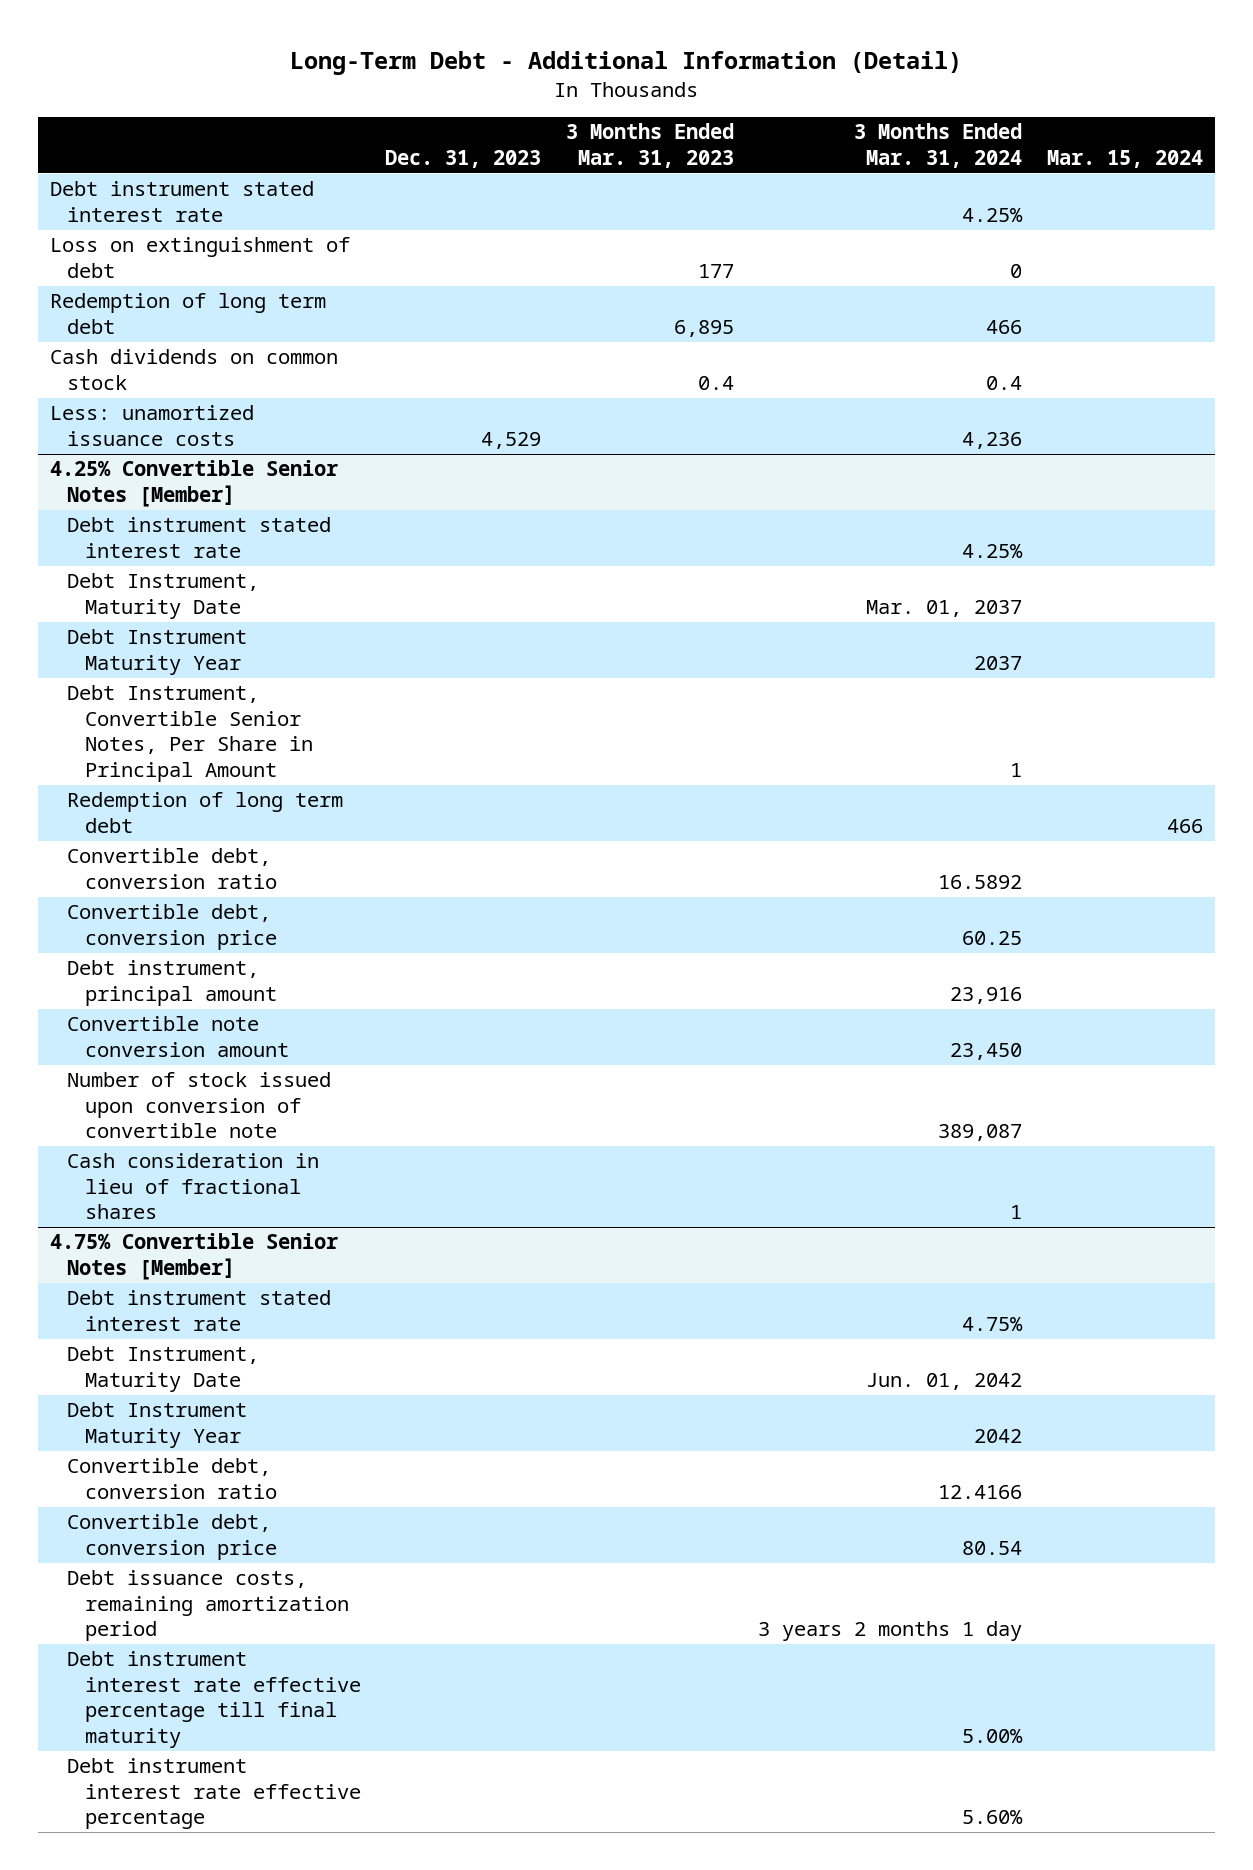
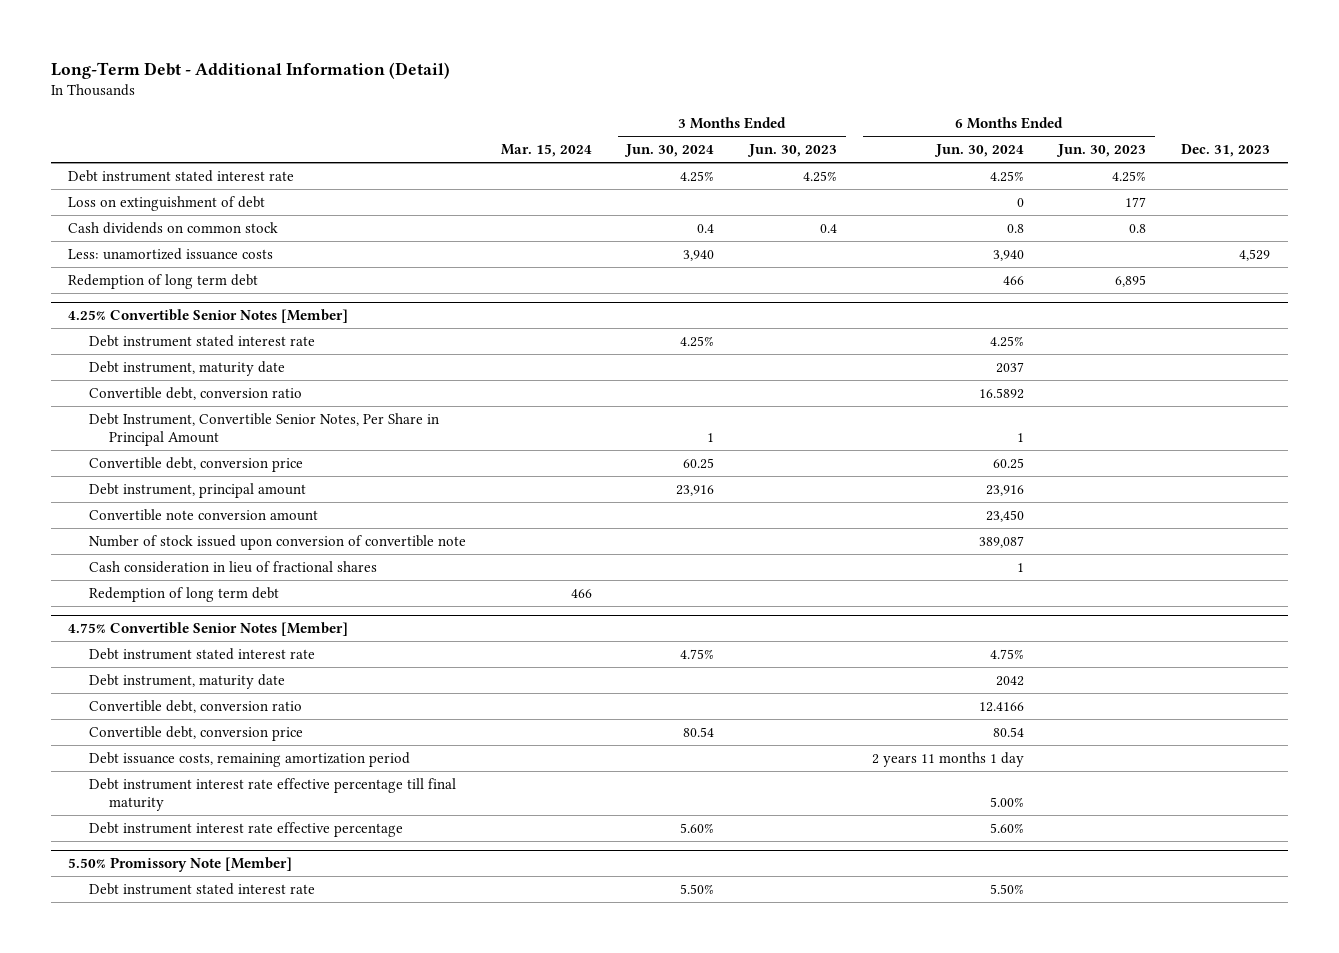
- | Dec. 31, 2023 | 3 Months Ended Mar. 31, 2023 | 3 Months Ended Mar. 31, 2024 | Mar. 15, 2024
+ | Mar. 15, 2024 | 3 Months Ended Jun. 30, 2024 | 3 Months Ended Jun. 30, 2023 | 6 Months Ended Jun. 30, 2024 | 6 Months Ended Jun. 30, 2023 | Dec. 31, 2023
moved down: Redemption of long term debt | | | | 466 | 6,895 |
@ 4.25% Convertible Senior Notes [Member]
- Debt Instrument, Maturity Date | | | Mar. 01, 2037 |
- Debt Instrument Maturity Year | | | 2037 |
+ Debt instrument, maturity date | | | | 2037 | |
moved down: Debt Instrument, Convertible Senior Notes, Per Share in Principal Amount | | 1 | | 1 | |
moved down: Redemption of long term debt | 466 | | | | |
@ 4.75% Convertible Senior Notes [Member]
- Debt Instrument, Maturity Date | | | Jun. 01, 2042 |
- Debt Instrument Maturity Year | | | 2042 |
+ Debt instrument, maturity date | | | | 2042 | |
+ 5.50% Promissory Note [Member]
+ Debt instrument stated interest rate | | 5.50% | | 5.50% | |

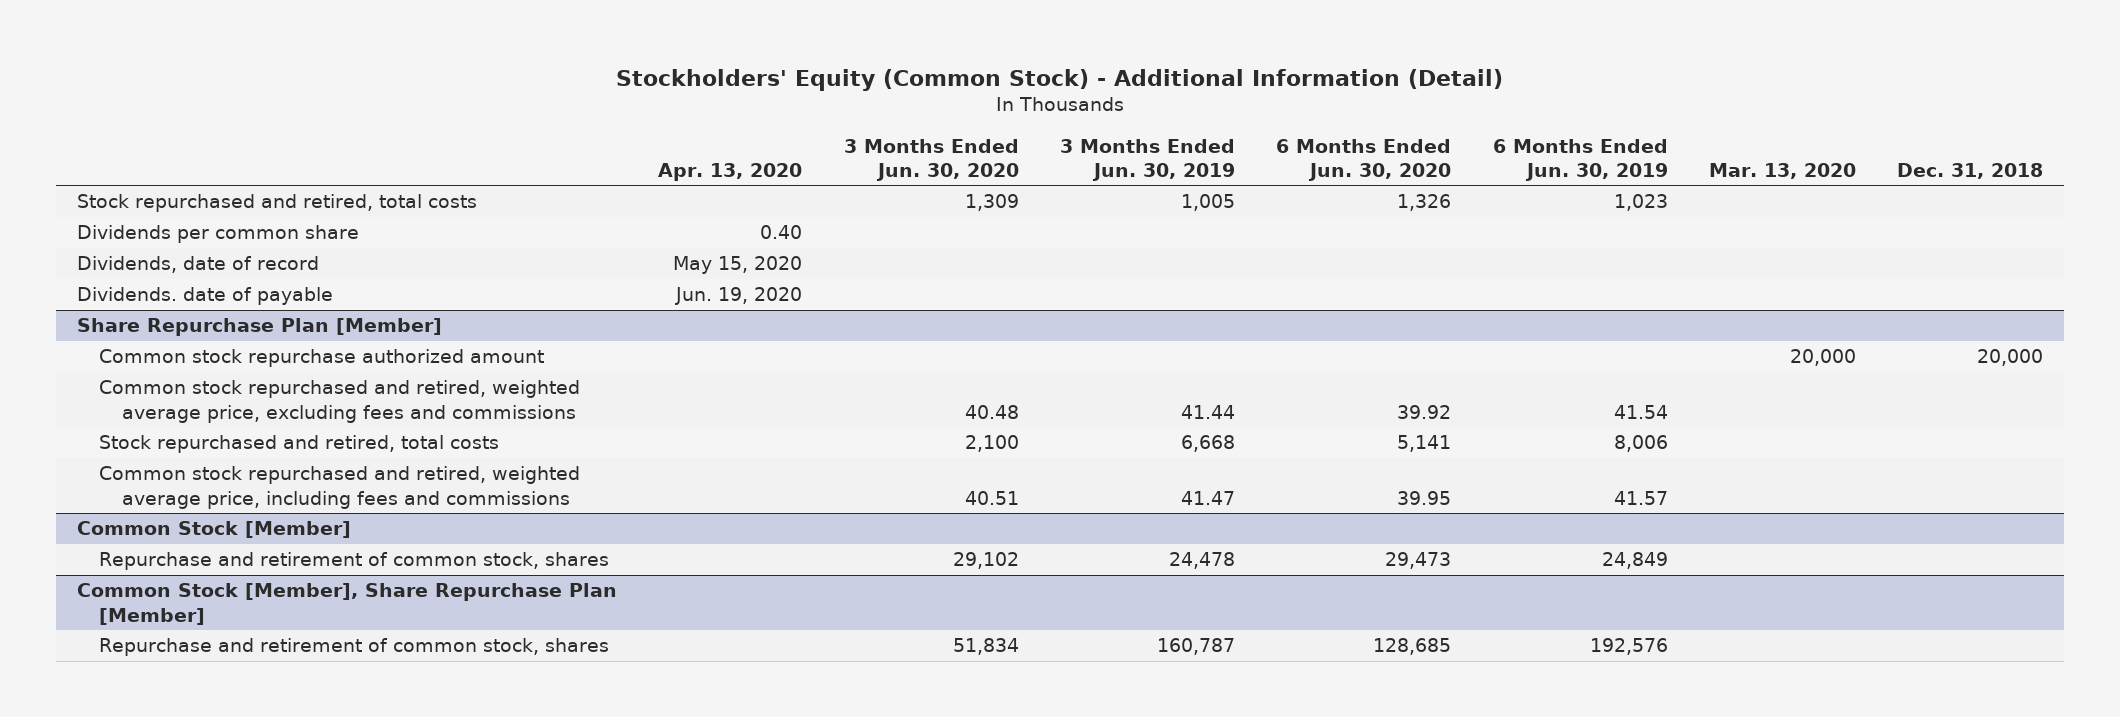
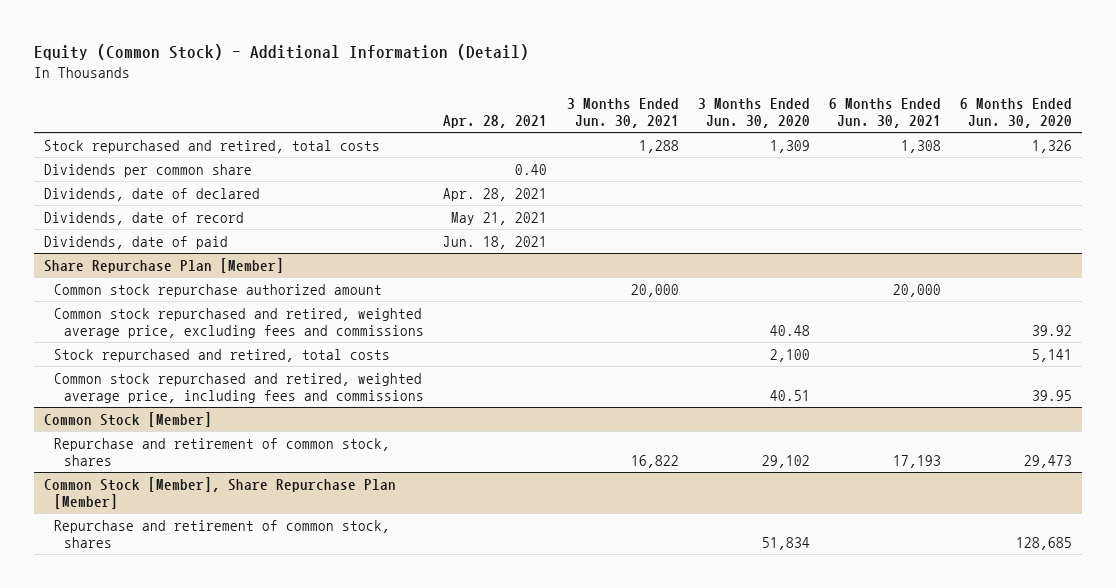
- Stockholders' Equity (Common Stock) - Additional Information (Detail)
+ Equity (Common Stock) - Additional Information (Detail)
- | Apr. 13, 2020 | 3 Months Ended Jun. 30, 2020 | 3 Months Ended Jun. 30, 2019 | 6 Months Ended Jun. 30, 2020 | 6 Months Ended Jun. 30, 2019 | Mar. 13, 2020 | Dec. 31, 2018
+ | Apr. 28, 2021 | 3 Months Ended Jun. 30, 2021 | 3 Months Ended Jun. 30, 2020 | 6 Months Ended Jun. 30, 2021 | 6 Months Ended Jun. 30, 2020
+ Dividends, date of declared | Apr. 28, 2021 | | | |
- Dividends. date of payable | Jun. 19, 2020 | | | | | |
+ Dividends, date of paid | Jun. 18, 2021 | | | |

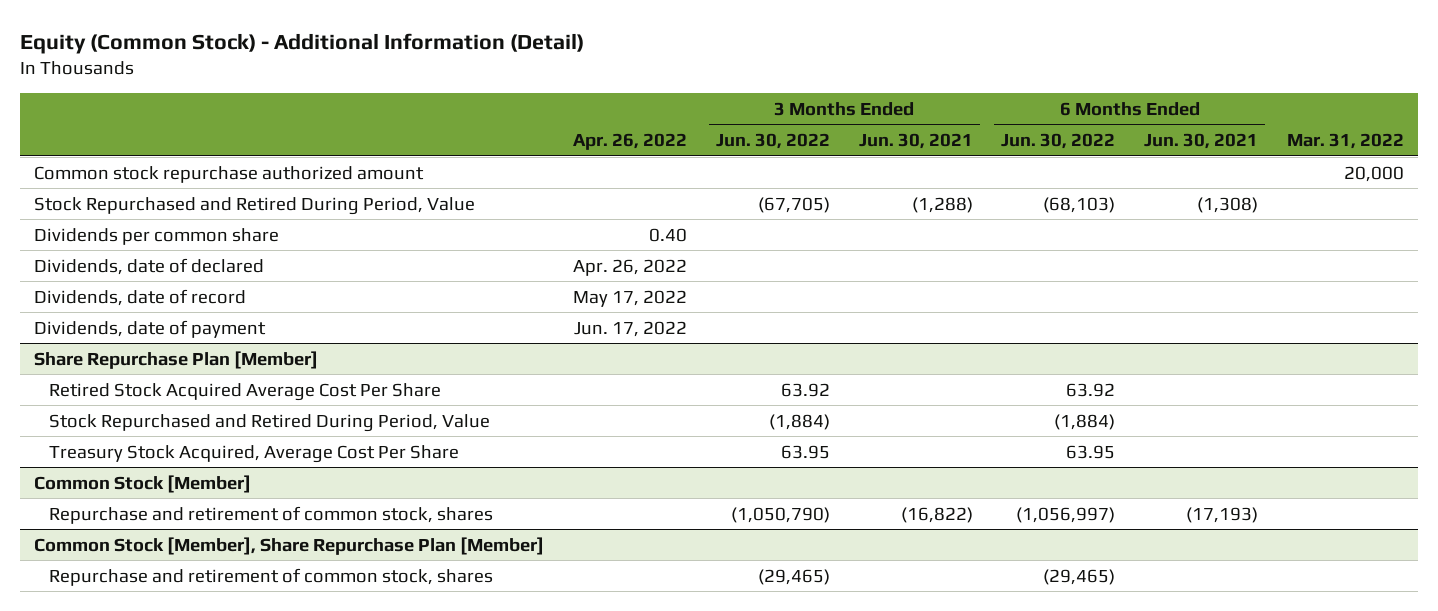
- | Apr. 28, 2021 | 3 Months Ended Jun. 30, 2021 | 3 Months Ended Jun. 30, 2020 | 6 Months Ended Jun. 30, 2021 | 6 Months Ended Jun. 30, 2020
+ | Apr. 26, 2022 | 3 Months Ended Jun. 30, 2022 | 3 Months Ended Jun. 30, 2021 | 6 Months Ended Jun. 30, 2022 | 6 Months Ended Jun. 30, 2021 | Mar. 31, 2022
- Stock repurchased and retired, total costs | | 1,288 | 1,309 | 1,308 | 1,326
+ Common stock repurchase authorized amount | | | | | | 20,000
+ Stock Repurchased and Retired During Period, Value | | (67,705) | (1,288) | (68,103) | (1,308) |
- Dividends, date of paid | Jun. 18, 2021 | | | |
+ Dividends, date of payment | Jun. 17, 2022 | | | | |
@ Share Repurchase Plan [Member]
- Common stock repurchase authorized amount | | 20,000 | | 20,000 |
- Common stock repurchased and retired, weighted average price, excluding fees and commissions | | | 40.48 | | 39.92
- Stock repurchased and retired, total costs | | | 2,100 | | 5,141
- Common stock repurchased and retired, weighted average price, including fees and commissions | | | 40.51 | | 39.95
+ Retired Stock Acquired Average Cost Per Share | | 63.92 | | 63.92 | |
+ Stock Repurchased and Retired During Period, Value | | (1,884) | | (1,884) | |
+ Treasury Stock Acquired, Average Cost Per Share | | 63.95 | | 63.95 | |
@ Common Stock [Member]
- Repurchase and retirement of common stock, shares | | 16,822 | 29,102 | 17,193 | 29,473
+ Repurchase and retirement of common stock, shares | | (1,050,790) | (16,822) | (1,056,997) | (17,193) |

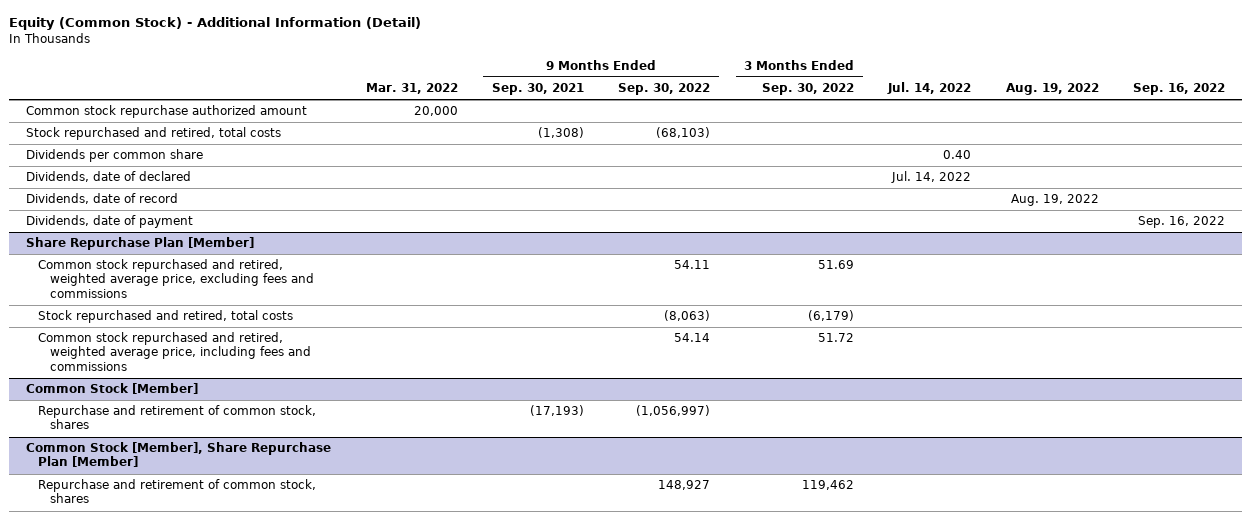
- | Apr. 26, 2022 | 3 Months Ended Jun. 30, 2022 | 3 Months Ended Jun. 30, 2021 | 6 Months Ended Jun. 30, 2022 | 6 Months Ended Jun. 30, 2021 | Mar. 31, 2022
+ | Mar. 31, 2022 | 9 Months Ended Sep. 30, 2021 | 9 Months Ended Sep. 30, 2022 | 3 Months Ended Sep. 30, 2022 | Jul. 14, 2022 | Aug. 19, 2022 | Sep. 16, 2022
- Stock Repurchased and Retired During Period, Value | | (67,705) | (1,288) | (68,103) | (1,308) |
+ Stock repurchased and retired, total costs | | (1,308) | (68,103) | | | |
@ Share Repurchase Plan [Member]
- Retired Stock Acquired Average Cost Per Share | | 63.92 | | 63.92 | |
- Stock Repurchased and Retired During Period, Value | | (1,884) | | (1,884) | |
- Treasury Stock Acquired, Average Cost Per Share | | 63.95 | | 63.95 | |
+ Common stock repurchased and retired, weighted average price, excluding fees and commissions | | | 54.11 | 51.69 | | |
+ Stock repurchased and retired, total costs | | | (8,063) | (6,179) | | |
+ Common stock repurchased and retired, weighted average price, including fees and commissions | | | 54.14 | 51.72 | | |

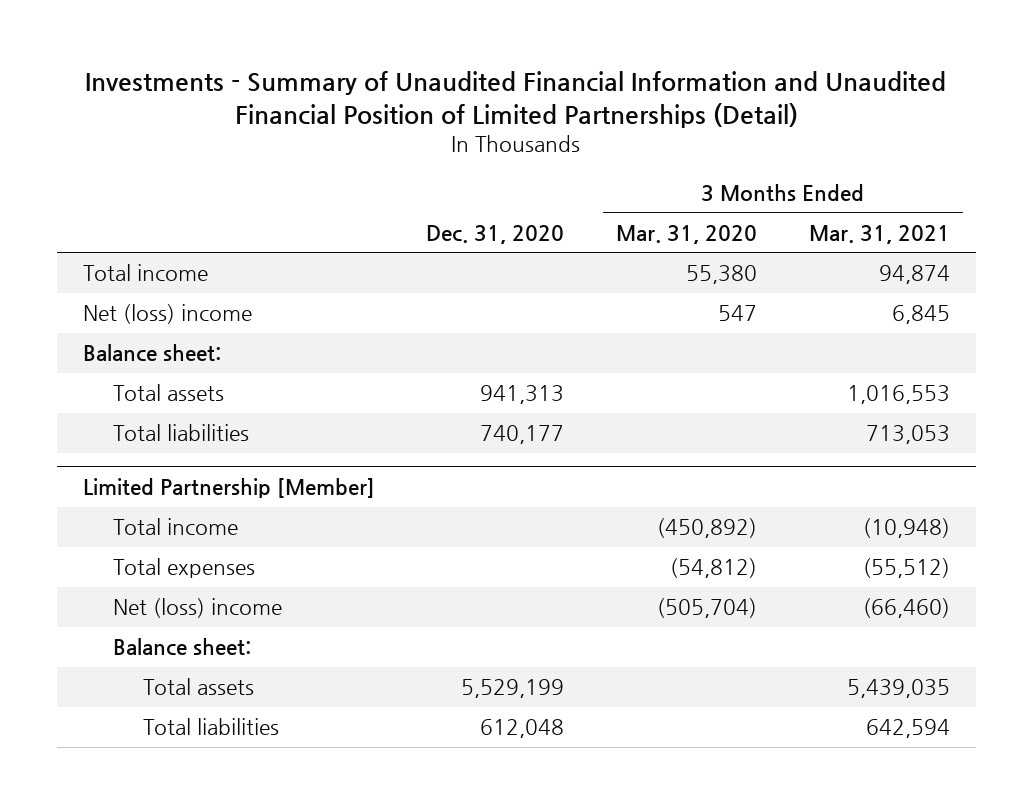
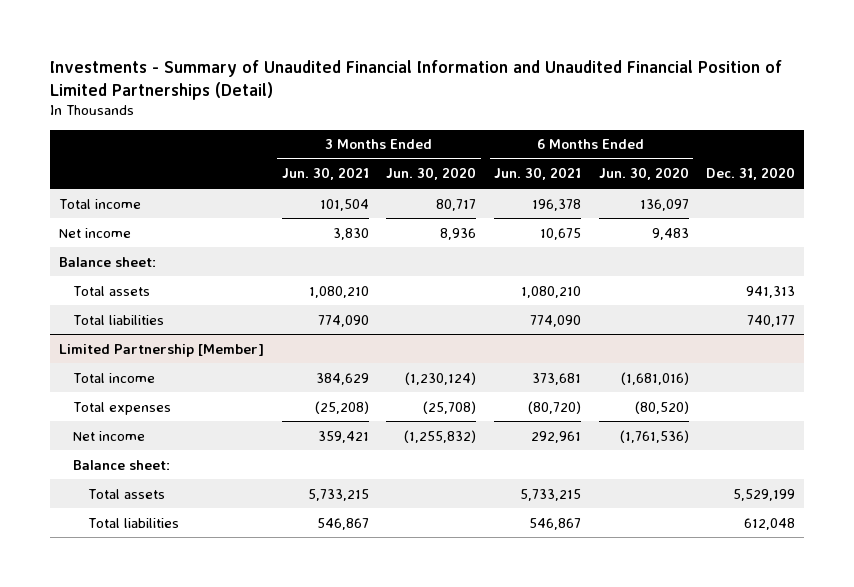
- | Dec. 31, 2020 | 3 Months Ended Mar. 31, 2020 | 3 Months Ended Mar. 31, 2021
+ | 3 Months Ended Jun. 30, 2021 | 3 Months Ended Jun. 30, 2020 | 6 Months Ended Jun. 30, 2021 | 6 Months Ended Jun. 30, 2020 | Dec. 31, 2020
- Net (loss) income | | 547 | 6,845
+ Net income | 3,830 | 8,936 | 10,675 | 9,483 |
@ Limited Partnership [Member]
- Net (loss) income | | (505,704) | (66,460)
+ Net income | 359,421 | (1,255,832) | 292,961 | (1,761,536) |

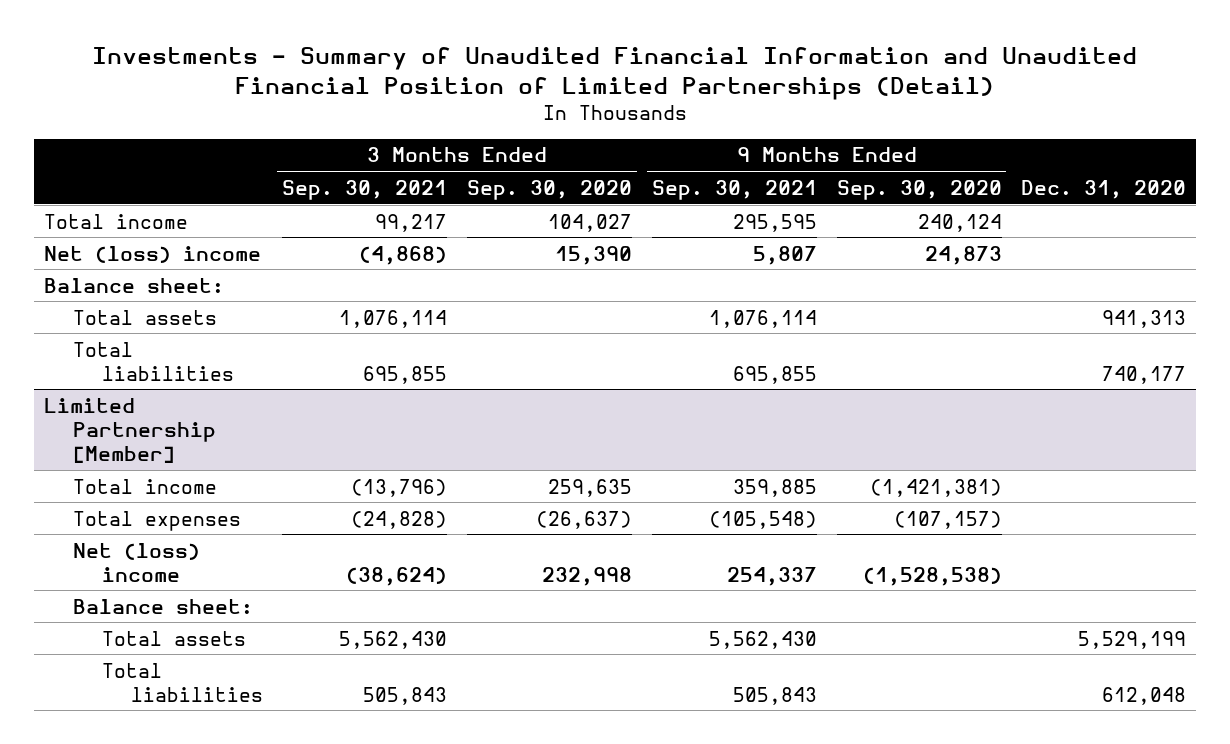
- | 3 Months Ended Jun. 30, 2021 | 3 Months Ended Jun. 30, 2020 | 6 Months Ended Jun. 30, 2021 | 6 Months Ended Jun. 30, 2020 | Dec. 31, 2020
+ | 3 Months Ended Sep. 30, 2021 | 3 Months Ended Sep. 30, 2020 | 9 Months Ended Sep. 30, 2021 | 9 Months Ended Sep. 30, 2020 | Dec. 31, 2020
- Net income | 3,830 | 8,936 | 10,675 | 9,483 |
+ Net (loss) income | (4,868) | 15,390 | 5,807 | 24,873 |
@ Limited Partnership [Member]
- Net income | 359,421 | (1,255,832) | 292,961 | (1,761,536) |
+ Net (loss) income | (38,624) | 232,998 | 254,337 | (1,528,538) |

